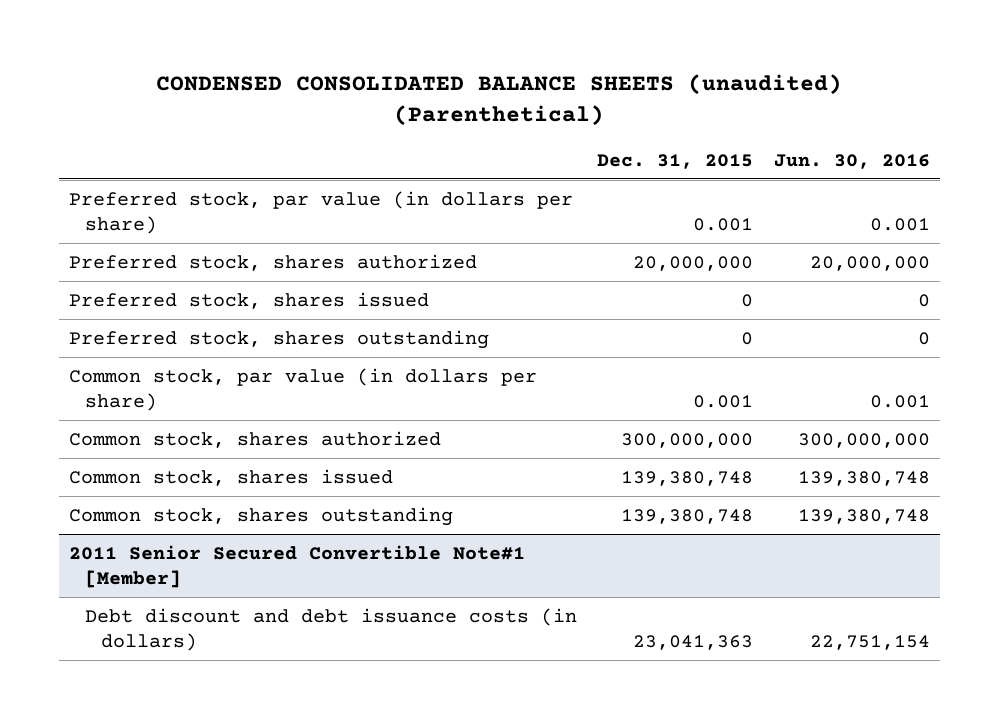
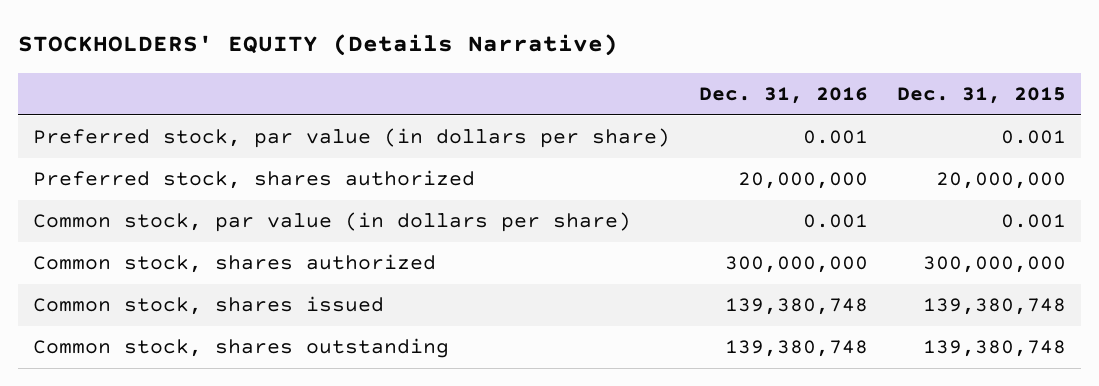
- CONDENSED CONSOLIDATED BALANCE SHEETS (unaudited) (Parenthetical)
+ STOCKHOLDERS' EQUITY (Details Narrative)
- | Dec. 31, 2015 | Jun. 30, 2016
+ | Dec. 31, 2016 | Dec. 31, 2015
- Preferred stock, shares issued | 0 | 0
- Preferred stock, shares outstanding | 0 | 0
- 2011 Senior Secured Convertible Note#1 [Member]
- Debt discount and debt issuance costs (in dollars) | 23,041,363 | 22,751,154

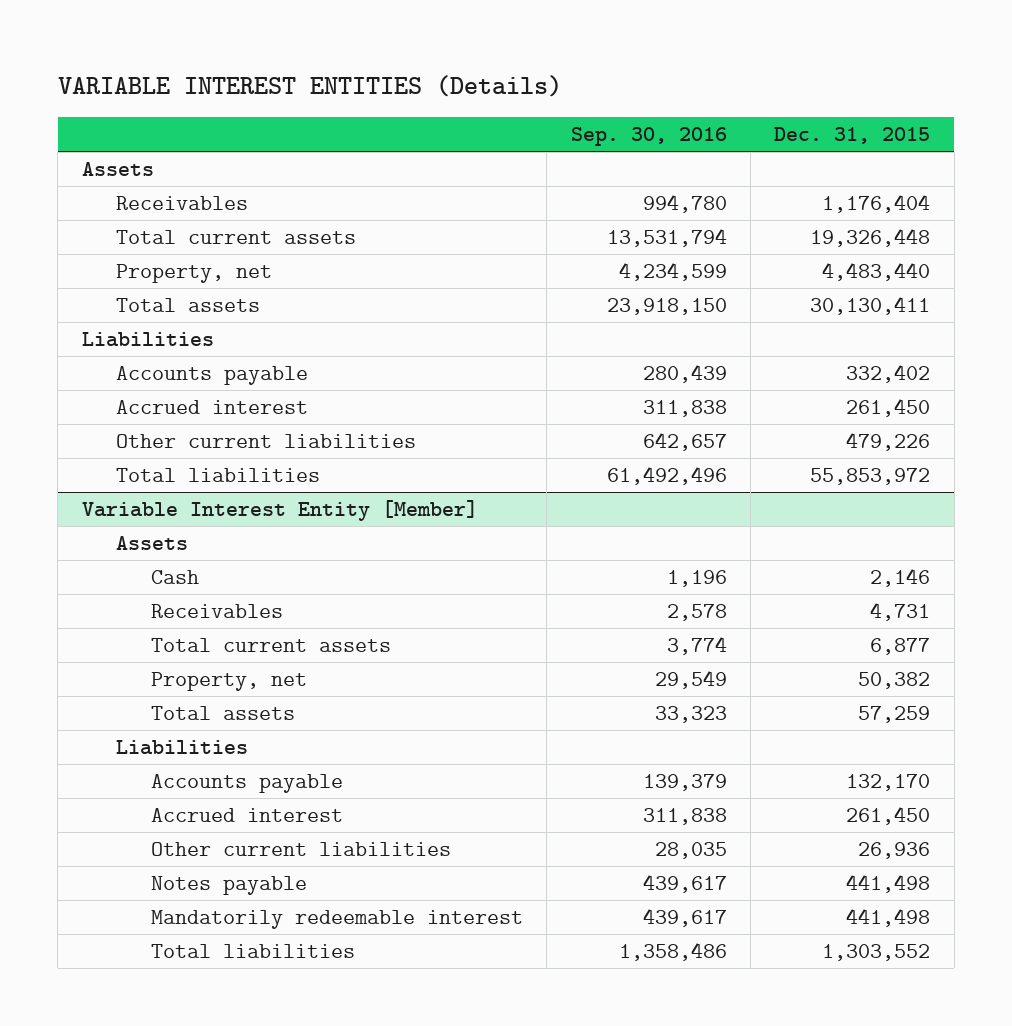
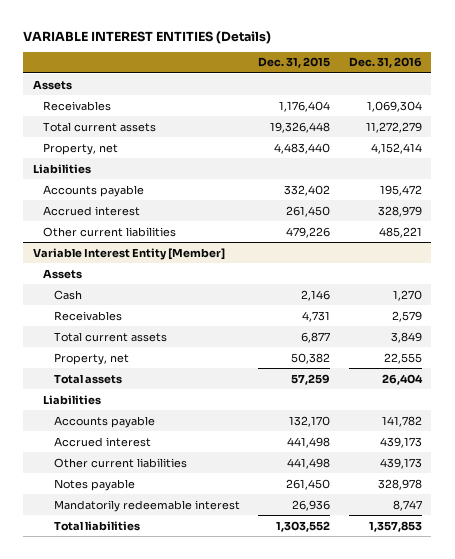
- | Sep. 30, 2016 | Dec. 31, 2015
+ | Dec. 31, 2015 | Dec. 31, 2016
- Total assets | 23,918,150 | 30,130,411
- Total liabilities | 61,492,496 | 55,853,972
@ Variable Interest Entity [Member]
- Accrued interest | 311,838 | 261,450
- Other current liabilities | 28,035 | 26,936
- Notes payable | 439,617 | 441,498
- Mandatorily redeemable interest | 439,617 | 441,498
+ Accrued interest | 441,498 | 439,173
+ Other current liabilities | 441,498 | 439,173
+ Notes payable | 261,450 | 328,978
+ Mandatorily redeemable interest | 26,936 | 8,747

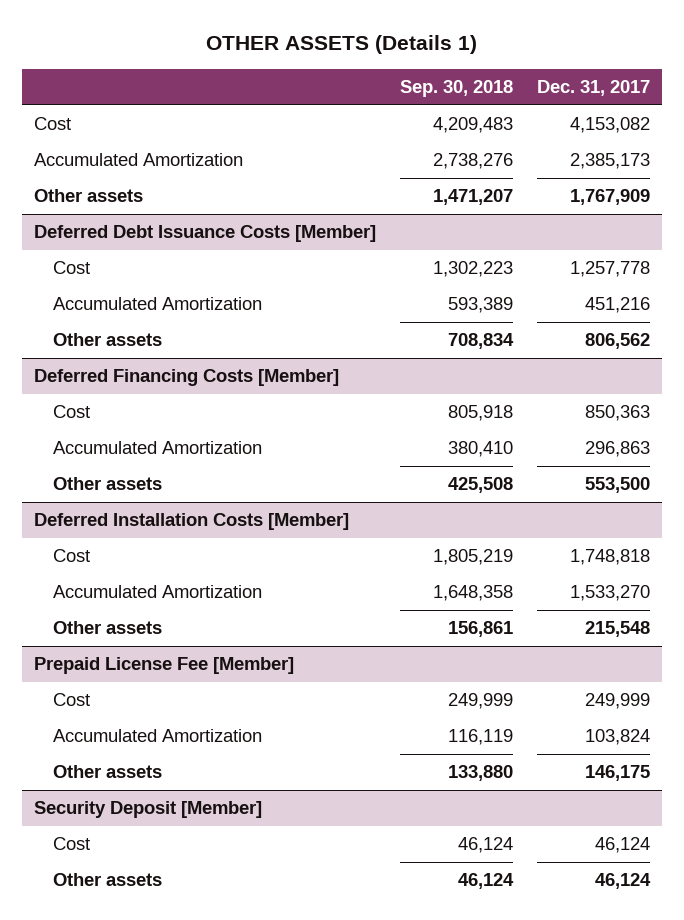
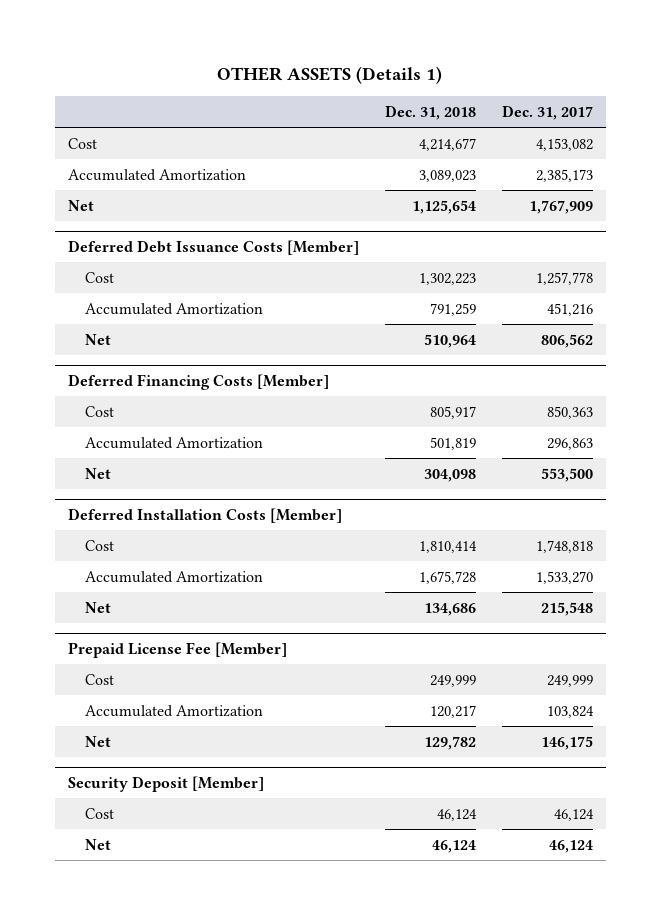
- | Sep. 30, 2018 | Dec. 31, 2017
+ | Dec. 31, 2018 | Dec. 31, 2017
- Other assets | 1,471,207 | 1,767,909
+ Net | 1,125,654 | 1,767,909
@ Deferred Debt Issuance Costs [Member]
- Other assets | 708,834 | 806,562
+ Net | 510,964 | 806,562
@ Deferred Financing Costs [Member]
- Other assets | 425,508 | 553,500
+ Net | 304,098 | 553,500
@ Deferred Installation Costs [Member]
- Other assets | 156,861 | 215,548
+ Net | 134,686 | 215,548
@ Prepaid License Fee [Member]
- Other assets | 133,880 | 146,175
+ Net | 129,782 | 146,175
@ Security Deposit [Member]
- Other assets | 46,124 | 46,124
+ Net | 46,124 | 46,124

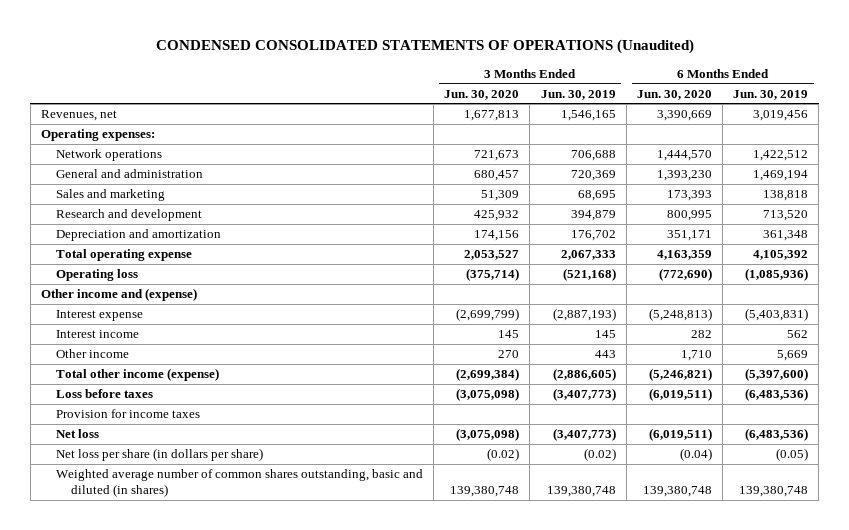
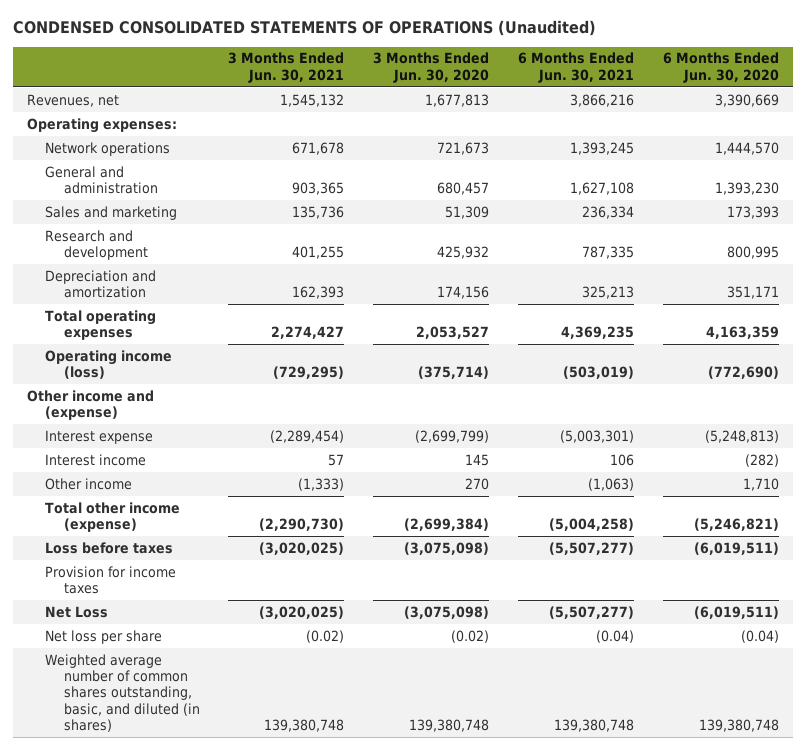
- | 3 Months Ended Jun. 30, 2020 | 3 Months Ended Jun. 30, 2019 | 6 Months Ended Jun. 30, 2020 | 6 Months Ended Jun. 30, 2019
+ | 3 Months Ended Jun. 30, 2021 | 3 Months Ended Jun. 30, 2020 | 6 Months Ended Jun. 30, 2021 | 6 Months Ended Jun. 30, 2020
- Total operating expense | 2,053,527 | 2,067,333 | 4,163,359 | 4,105,392
- Operating loss | (375,714) | (521,168) | (772,690) | (1,085,936)
+ Total operating expenses | 2,274,427 | 2,053,527 | 4,369,235 | 4,163,359
+ Operating income (loss) | (729,295) | (375,714) | (503,019) | (772,690)
- Interest income | 145 | 145 | 282 | 562
+ Interest income | 57 | 145 | 106 | (282)
- Net loss | (3,075,098) | (3,407,773) | (6,019,511) | (6,483,536)
- Net loss per share (in dollars per share) | (0.02) | (0.02) | (0.04) | (0.05)
- Weighted average number of common shares outstanding, basic and diluted (in shares) | 139,380,748 | 139,380,748 | 139,380,748 | 139,380,748
+ Net Loss | (3,020,025) | (3,075,098) | (5,507,277) | (6,019,511)
+ Net loss per share | (0.02) | (0.02) | (0.04) | (0.04)
+ Weighted average number of common shares outstanding, basic, and diluted (in shares) | 139,380,748 | 139,380,748 | 139,380,748 | 139,380,748

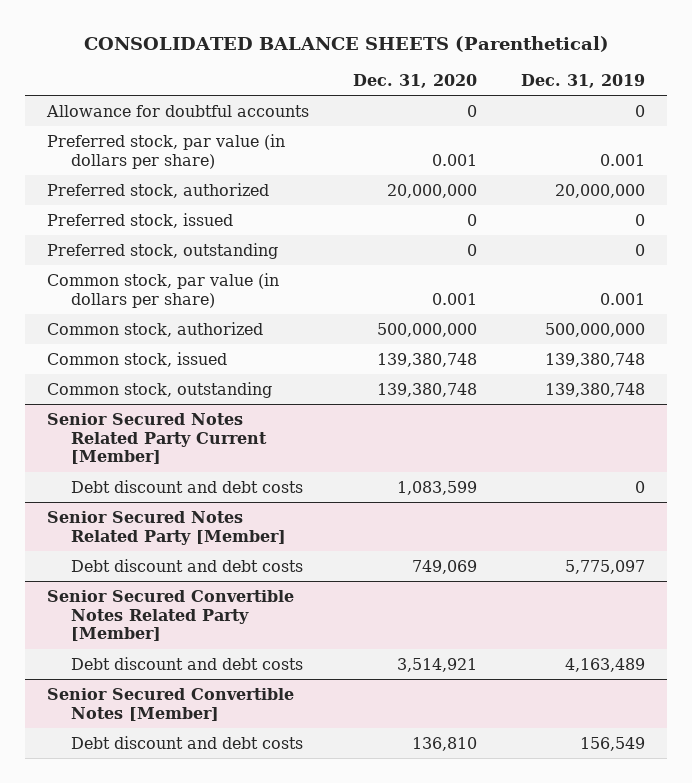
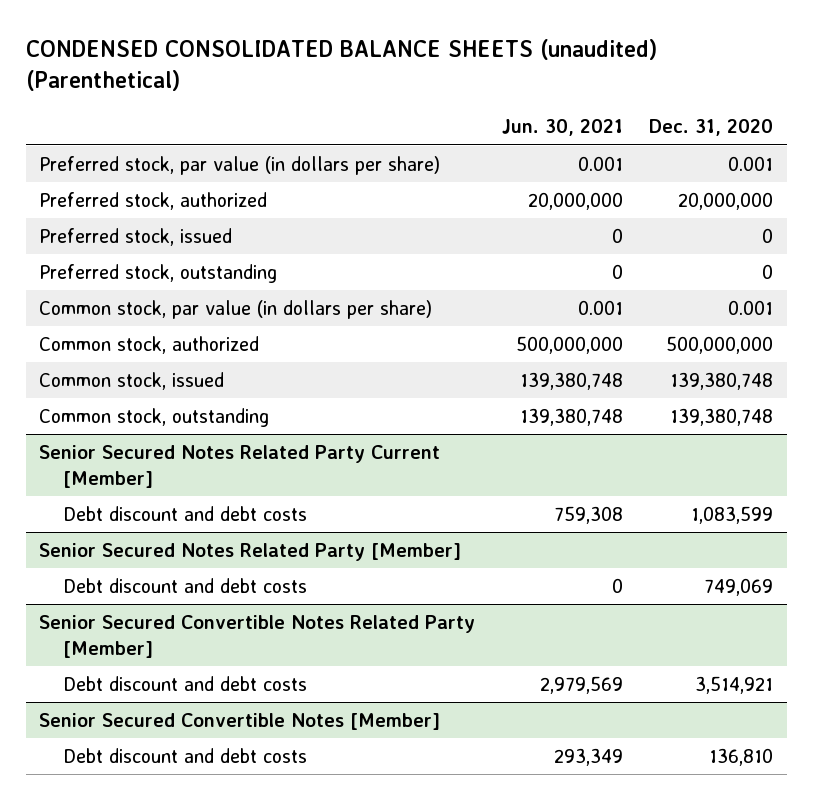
- CONSOLIDATED BALANCE SHEETS (Parenthetical)
+ CONDENSED CONSOLIDATED BALANCE SHEETS (unaudited) (Parenthetical)
- | Dec. 31, 2020 | Dec. 31, 2019
+ | Jun. 30, 2021 | Dec. 31, 2020
- Allowance for doubtful accounts | 0 | 0

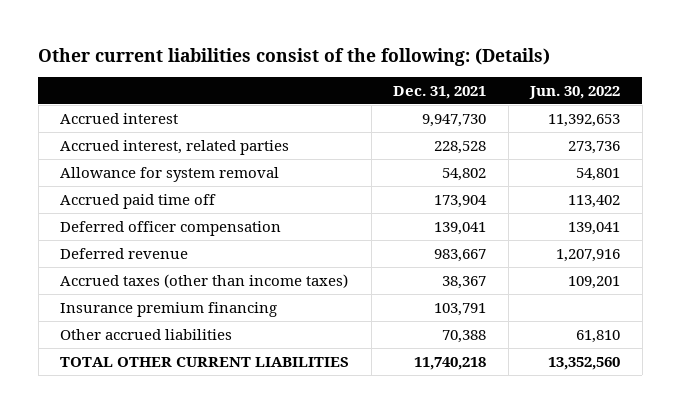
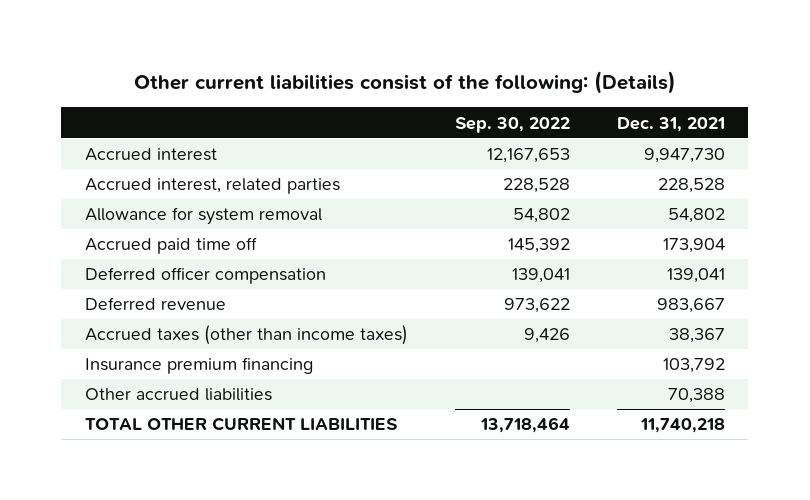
- | Dec. 31, 2021 | Jun. 30, 2022
+ | Sep. 30, 2022 | Dec. 31, 2021
- Insurance premium financing | 103,791 |
+ Insurance premium financing | | 103,792

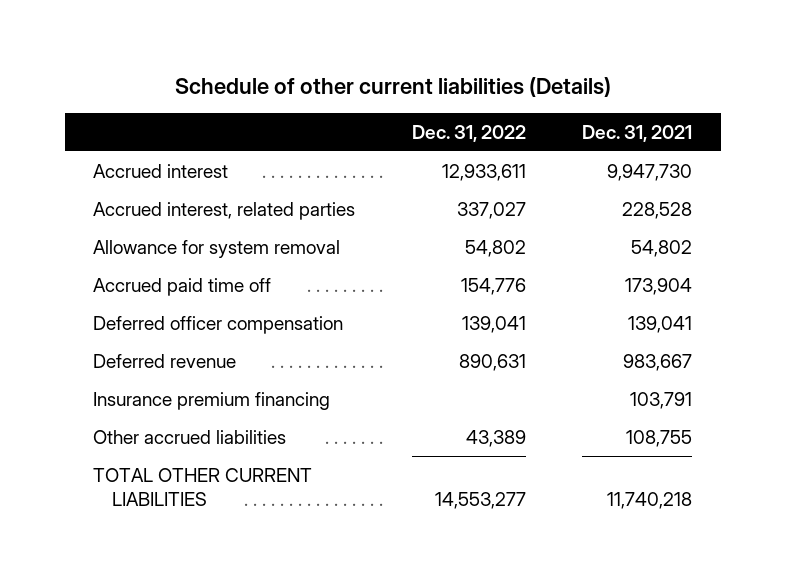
- Other current liabilities consist of the following: (Details)
+ Schedule of other current liabilities (Details)
- | Sep. 30, 2022 | Dec. 31, 2021
+ | Dec. 31, 2022 | Dec. 31, 2021
- Accrued taxes (other than income taxes) | 9,426 | 38,367
- Insurance premium financing | | 103,792
- Other accrued liabilities | | 70,388
+ Insurance premium financing | | 103,791
+ Other accrued liabilities | 43,389 | 108,755

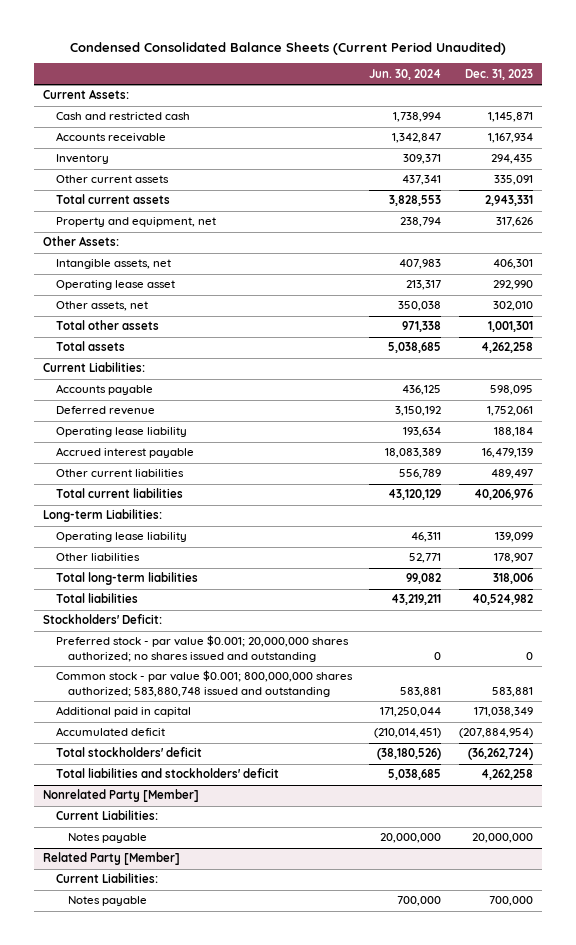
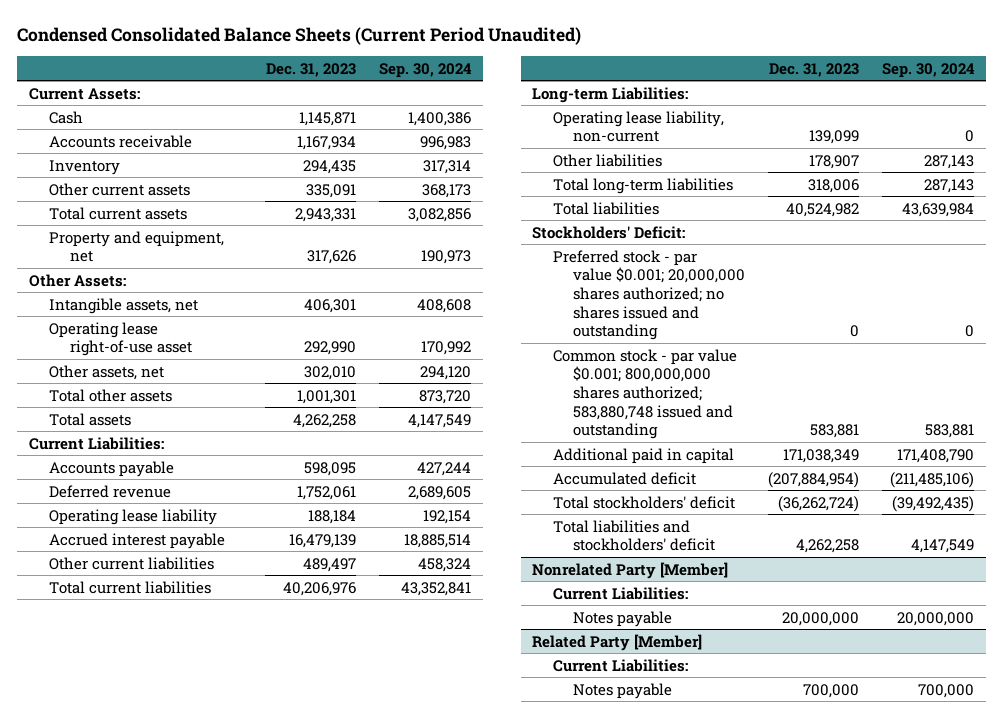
- | Jun. 30, 2024 | Dec. 31, 2023
+ | Dec. 31, 2023 | Sep. 30, 2024
- Cash and restricted cash | 1,738,994 | 1,145,871
+ Cash | 1,145,871 | 1,400,386
- Operating lease asset | 213,317 | 292,990
+ Operating lease right-of-use asset | 292,990 | 170,992
- Operating lease liability | 46,311 | 139,099
+ Operating lease liability, non-current | 139,099 | 0

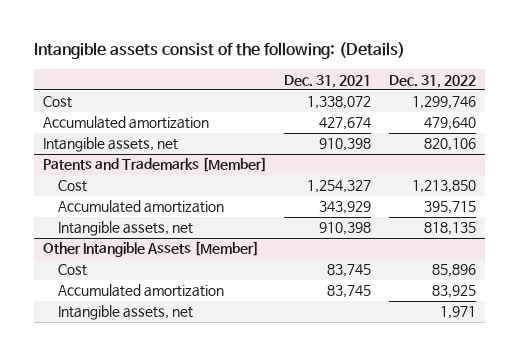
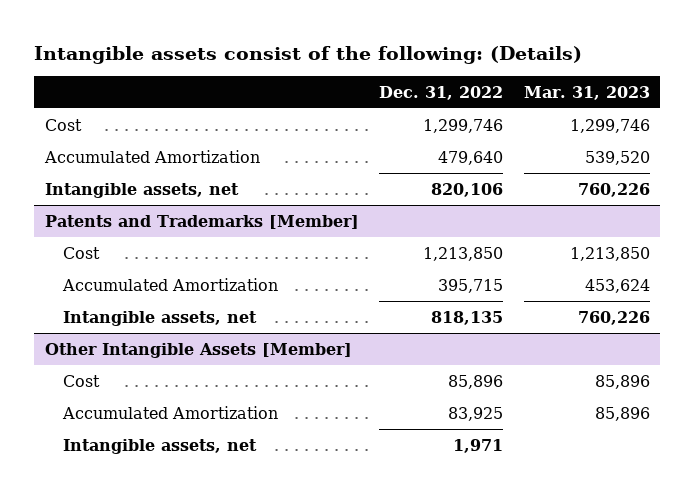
- | Dec. 31, 2021 | Dec. 31, 2022
+ | Dec. 31, 2022 | Mar. 31, 2023
- Accumulated amortization | 427,674 | 479,640
+ Accumulated Amortization | 479,640 | 539,520
@ Patents and Trademarks [Member]
- Accumulated amortization | 343,929 | 395,715
+ Accumulated Amortization | 395,715 | 453,624
@ Other Intangible Assets [Member]
- Accumulated amortization | 83,745 | 83,925
+ Accumulated Amortization | 83,925 | 85,896

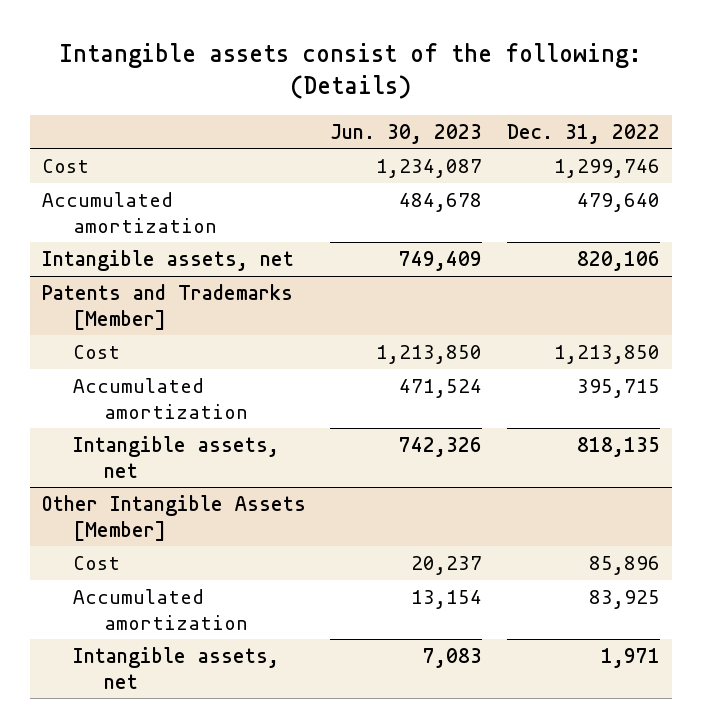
- | Dec. 31, 2022 | Mar. 31, 2023
+ | Jun. 30, 2023 | Dec. 31, 2022
- Accumulated Amortization | 479,640 | 539,520
+ Accumulated amortization | 484,678 | 479,640
@ Patents and Trademarks [Member]
- Accumulated Amortization | 395,715 | 453,624
+ Accumulated amortization | 471,524 | 395,715
@ Other Intangible Assets [Member]
- Accumulated Amortization | 83,925 | 85,896
+ Accumulated amortization | 13,154 | 83,925

